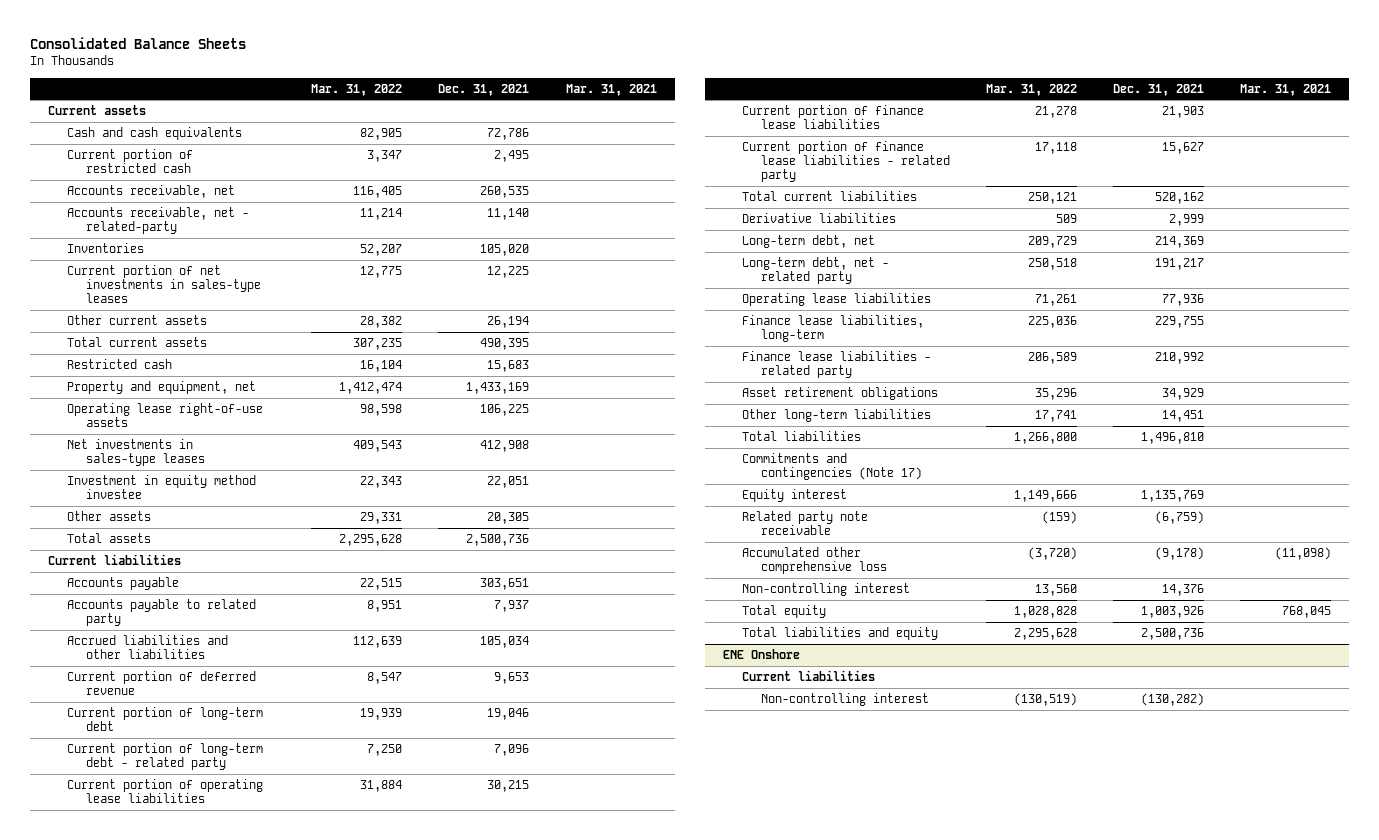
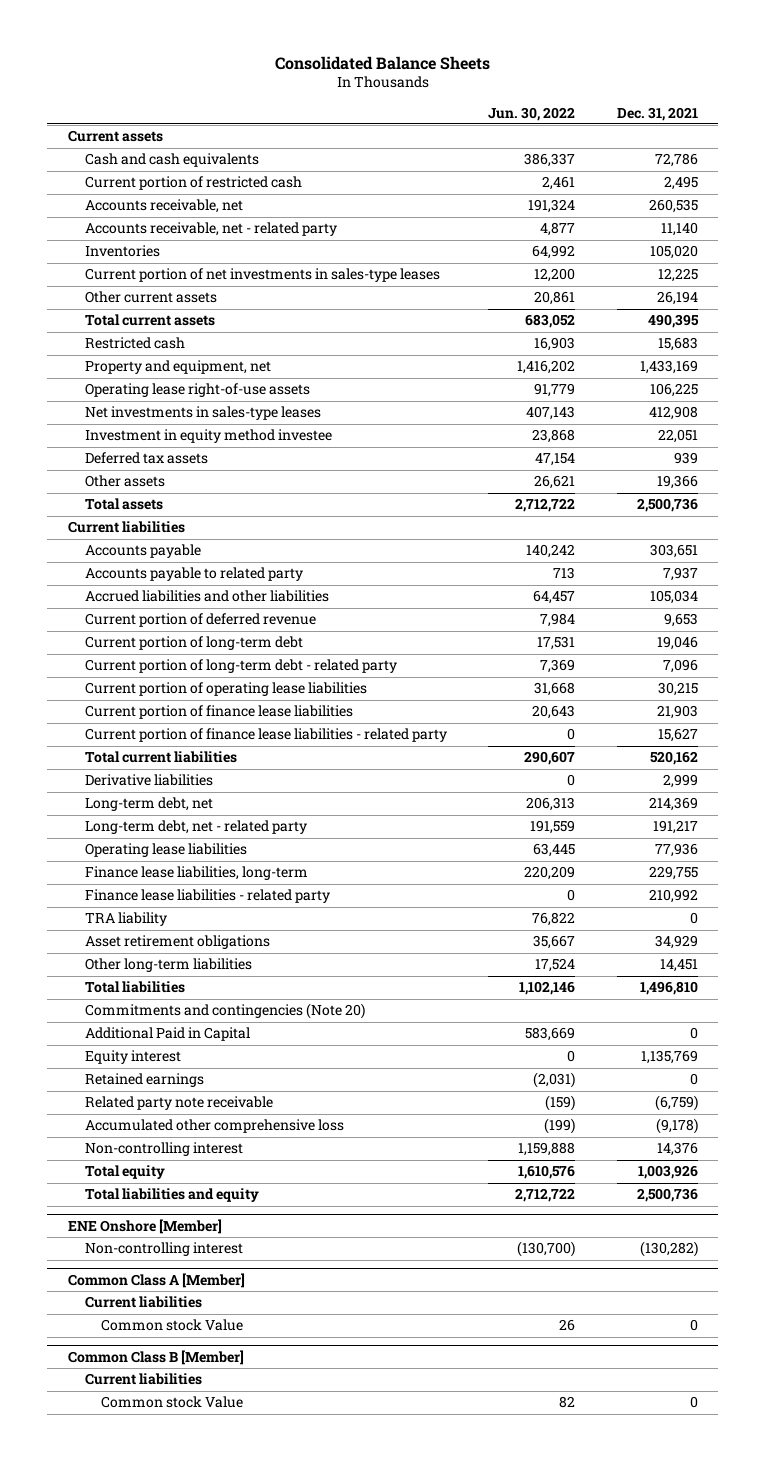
- | Mar. 31, 2022 | Dec. 31, 2021 | Mar. 31, 2021
+ | Jun. 30, 2022 | Dec. 31, 2021
- Accounts receivable, net - related-party | 11,214 | 11,140 |
+ Accounts receivable, net - related party | 4,877 | 11,140
- Other assets | 29,331 | 20,305 |
+ Deferred tax assets | 47,154 | 939
+ Other assets | 26,621 | 19,366
+ TRA liability | 76,822 | 0
- Commitments and contingencies (Note 17)
+ Commitments and contingencies (Note 20)
+ Additional Paid in Capital | 583,669 | 0
+ Retained earnings | (2,031) | 0
- ENE Onshore
- Current liabilities
+ ENE Onshore [Member]
+ Common Class A [Member]
+ Current liabilities
+ Common stock Value | 26 | 0
+ Common Class B [Member]
+ Current liabilities
+ Common stock Value | 82 | 0

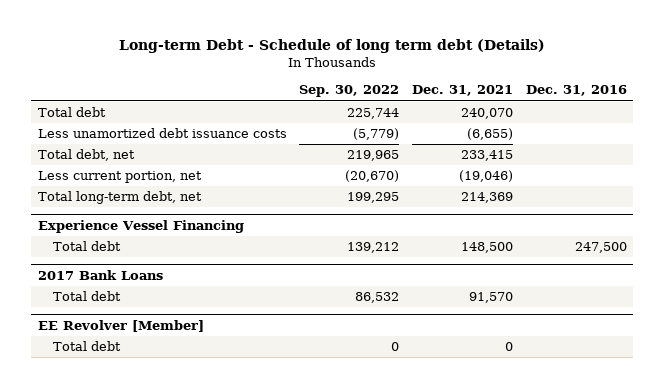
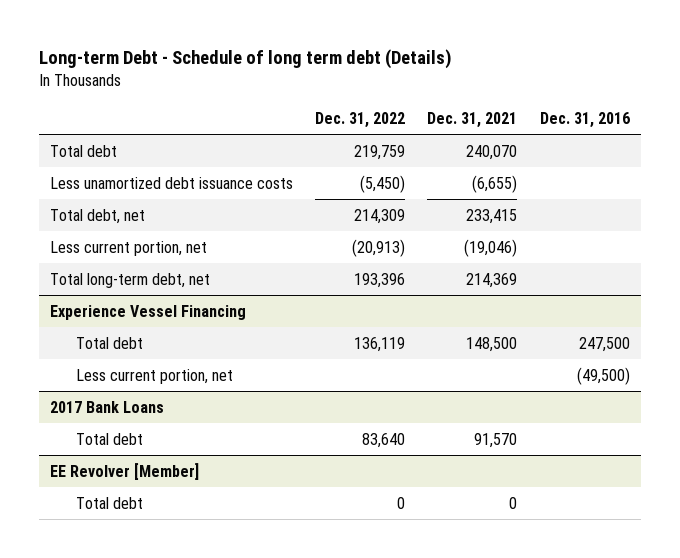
- | Sep. 30, 2022 | Dec. 31, 2021 | Dec. 31, 2016
+ | Dec. 31, 2022 | Dec. 31, 2021 | Dec. 31, 2016
@ Experience Vessel Financing
+ Less current portion, net | | | (49,500)

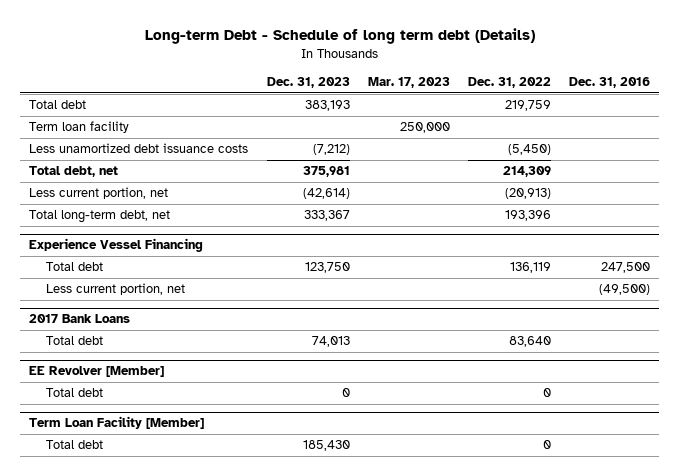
- | Dec. 31, 2022 | Dec. 31, 2021 | Dec. 31, 2016
+ | Dec. 31, 2023 | Mar. 17, 2023 | Dec. 31, 2022 | Dec. 31, 2016
+ Term loan facility | | 250,000 | |
+ Term Loan Facility [Member]
+ Total debt | 185,430 | | 0 |

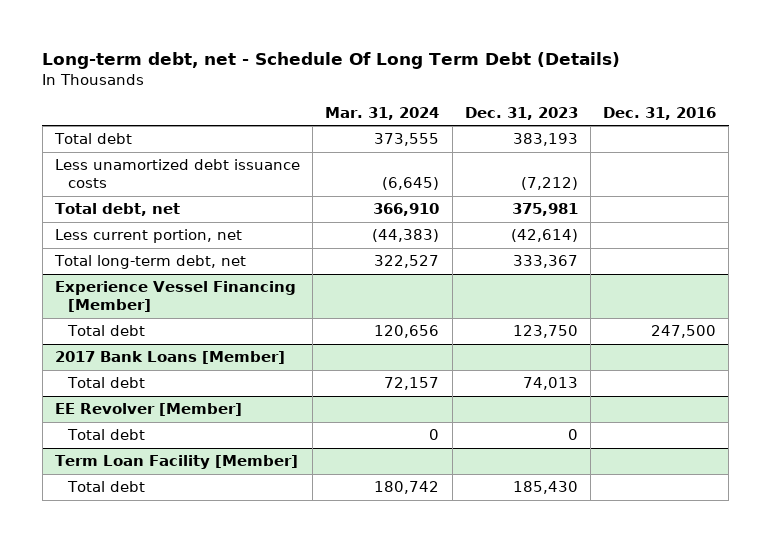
- Long-term Debt - Schedule of long term debt (Details)
+ Long-term debt, net - Schedule Of Long Term Debt (Details)
- | Dec. 31, 2023 | Mar. 17, 2023 | Dec. 31, 2022 | Dec. 31, 2016
+ | Mar. 31, 2024 | Dec. 31, 2023 | Dec. 31, 2016
- Term loan facility | | 250,000 | |
- Experience Vessel Financing
+ Experience Vessel Financing [Member]
- Less current portion, net | | | | (49,500)
- 2017 Bank Loans
+ 2017 Bank Loans [Member]

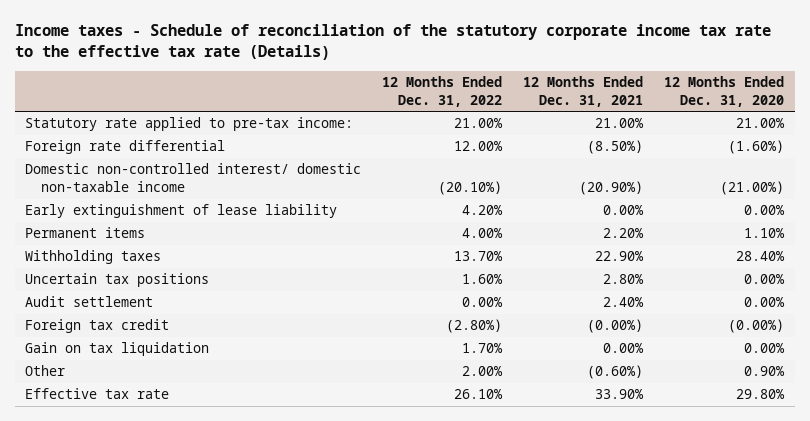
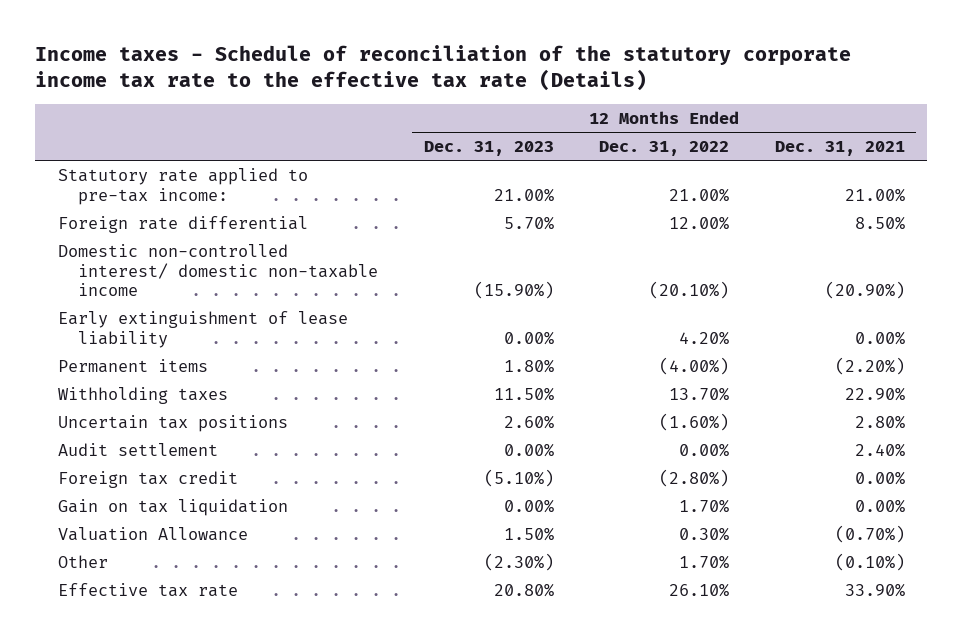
- | 12 Months Ended Dec. 31, 2022 | 12 Months Ended Dec. 31, 2021 | 12 Months Ended Dec. 31, 2020
+ | 12 Months Ended Dec. 31, 2023 | 12 Months Ended Dec. 31, 2022 | 12 Months Ended Dec. 31, 2021
- Foreign rate differential | 12.00% | (8.50%) | (1.60%)
+ Foreign rate differential | 5.70% | 12.00% | 8.50%
- Permanent items | 4.00% | 2.20% | 1.10%
+ Permanent items | 1.80% | (4.00%) | (2.20%)
- Uncertain tax positions | 1.60% | 2.80% | 0.00%
+ Uncertain tax positions | 2.60% | (1.60%) | 2.80%
- Foreign tax credit | (2.80%) | (0.00%) | (0.00%)
+ Foreign tax credit | (5.10%) | (2.80%) | 0.00%
- Other | 2.00% | (0.60%) | 0.90%
+ Valuation Allowance | 1.50% | 0.30% | (0.70%)
+ Other | (2.30%) | 1.70% | (0.10%)

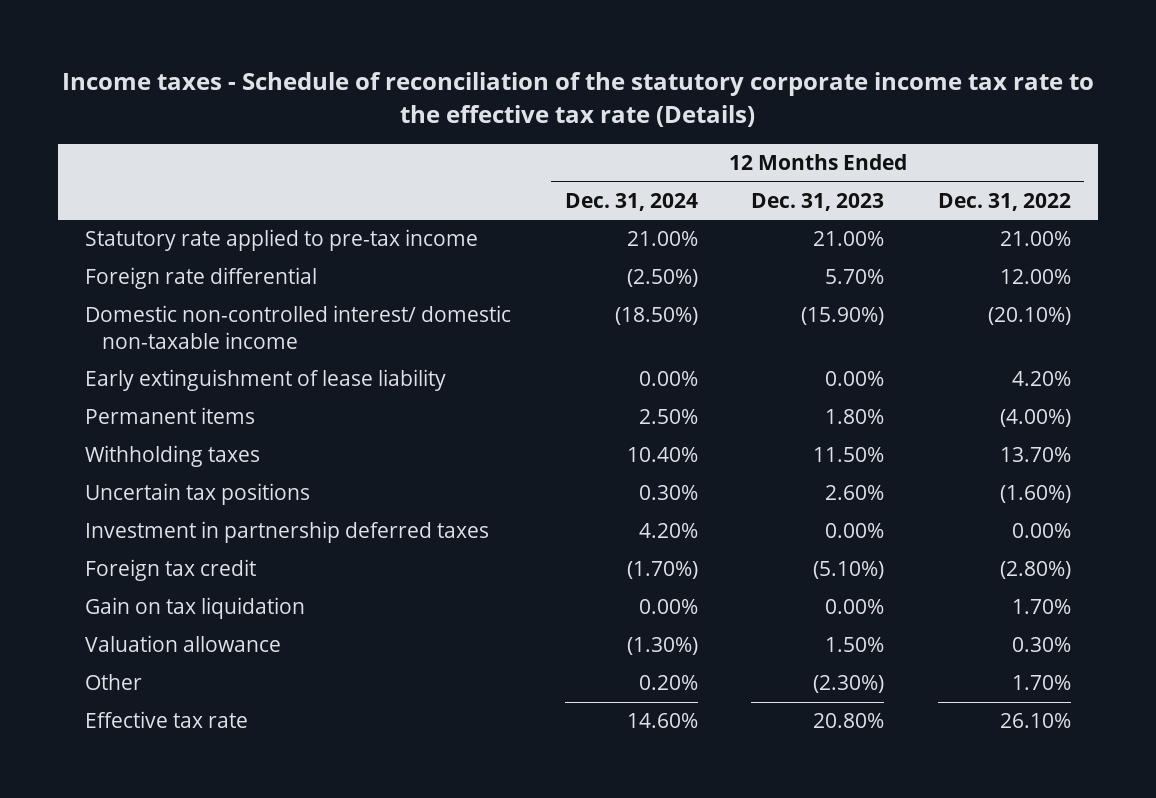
- | 12 Months Ended Dec. 31, 2023 | 12 Months Ended Dec. 31, 2022 | 12 Months Ended Dec. 31, 2021
+ | 12 Months Ended Dec. 31, 2024 | 12 Months Ended Dec. 31, 2023 | 12 Months Ended Dec. 31, 2022
- Statutory rate applied to pre-tax income: | 21.00% | 21.00% | 21.00%
+ Statutory rate applied to pre-tax income | 21.00% | 21.00% | 21.00%
- Audit settlement | 0.00% | 0.00% | 2.40%
+ Investment in partnership deferred taxes | 4.20% | 0.00% | 0.00%
- Valuation Allowance | 1.50% | 0.30% | (0.70%)
+ Valuation allowance | (1.30%) | 1.50% | 0.30%

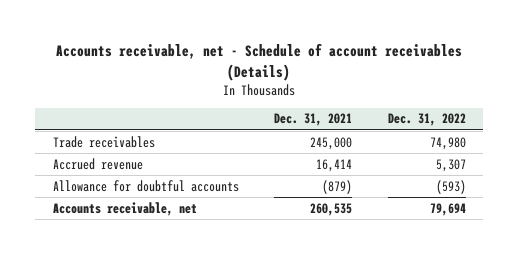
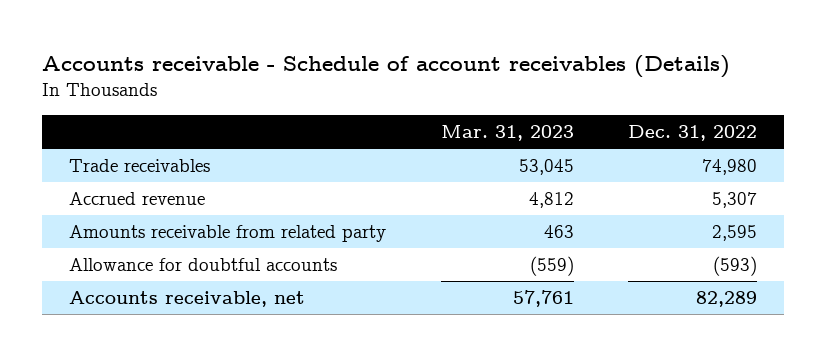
- Accounts receivable, net - Schedule of account receivables (Details)
+ Accounts receivable - Schedule of account receivables (Details)
- | Dec. 31, 2021 | Dec. 31, 2022
+ | Mar. 31, 2023 | Dec. 31, 2022
+ Amounts receivable from related party | 463 | 2,595
- Accounts receivable, net | 260,535 | 79,694
+ Accounts receivable, net | 57,761 | 82,289

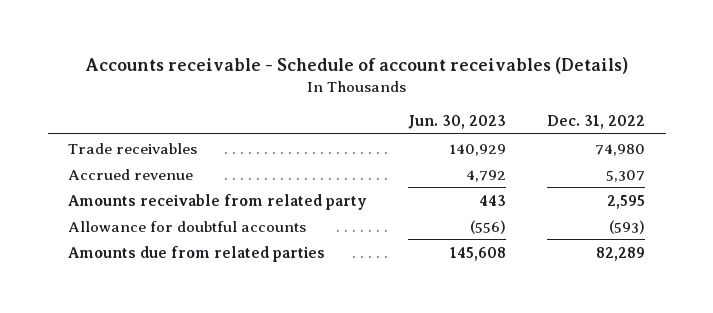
- | Mar. 31, 2023 | Dec. 31, 2022
+ | Jun. 30, 2023 | Dec. 31, 2022
- Accounts receivable, net | 57,761 | 82,289
+ Amounts due from related parties | 145,608 | 82,289

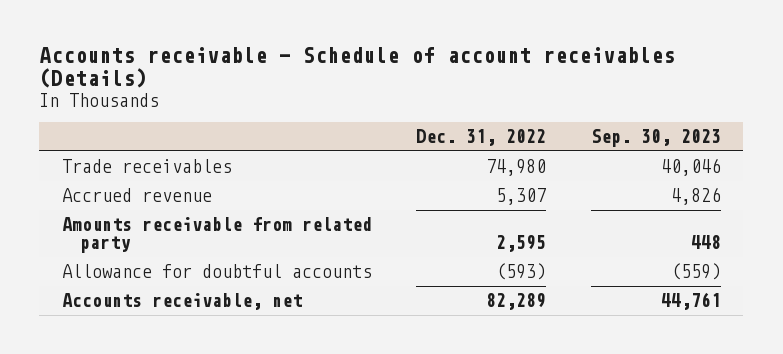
- | Jun. 30, 2023 | Dec. 31, 2022
+ | Dec. 31, 2022 | Sep. 30, 2023
- Amounts due from related parties | 145,608 | 82,289
+ Accounts receivable, net | 82,289 | 44,761

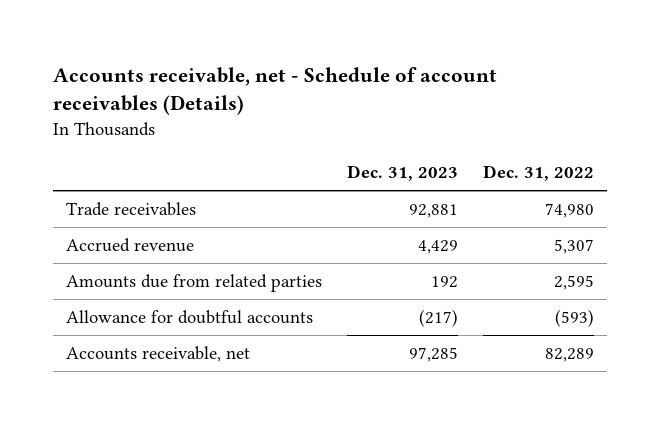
- Accounts receivable - Schedule of account receivables (Details)
+ Accounts receivable, net - Schedule of account receivables (Details)
- | Dec. 31, 2022 | Sep. 30, 2023
+ | Dec. 31, 2023 | Dec. 31, 2022
- Amounts receivable from related party | 2,595 | 448
+ Amounts due from related parties | 192 | 2,595

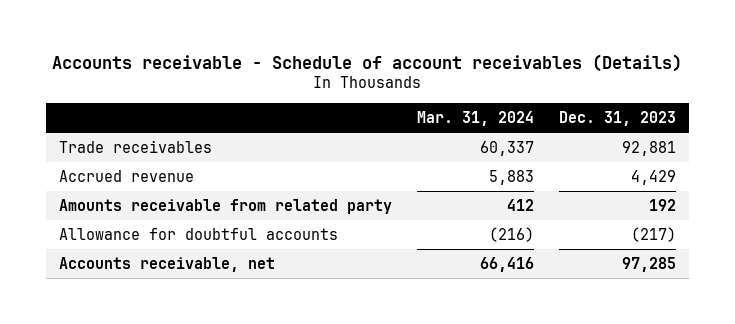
- Accounts receivable, net - Schedule of account receivables (Details)
+ Accounts receivable - Schedule of account receivables (Details)
- | Dec. 31, 2023 | Dec. 31, 2022
+ | Mar. 31, 2024 | Dec. 31, 2023
- Amounts due from related parties | 192 | 2,595
+ Amounts receivable from related party | 412 | 192

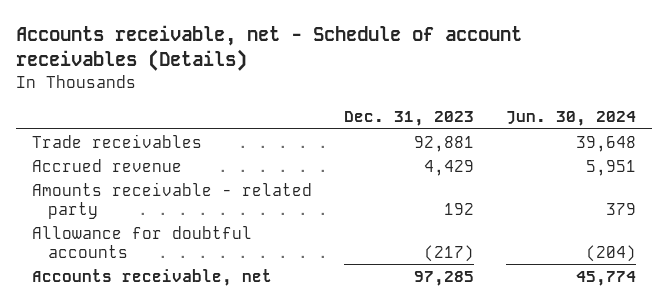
- Accounts receivable - Schedule of account receivables (Details)
+ Accounts receivable, net - Schedule of account receivables (Details)
- | Mar. 31, 2024 | Dec. 31, 2023
+ | Dec. 31, 2023 | Jun. 30, 2024
- Amounts receivable from related party | 412 | 192
+ Amounts receivable - related party | 192 | 379

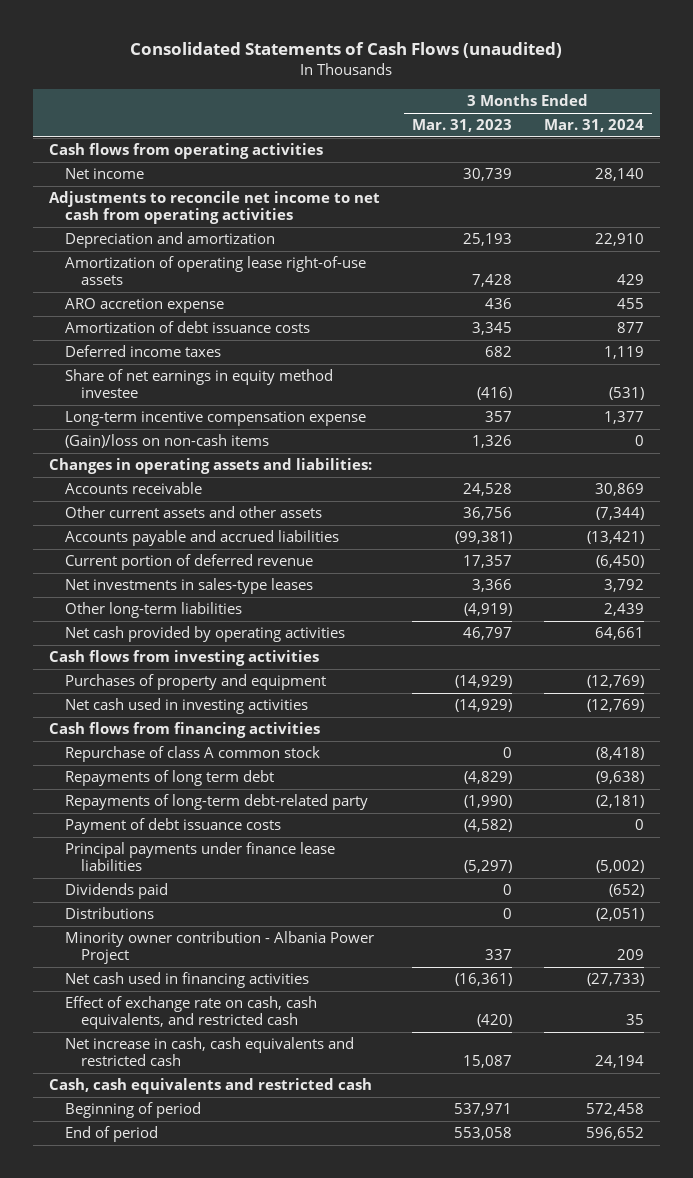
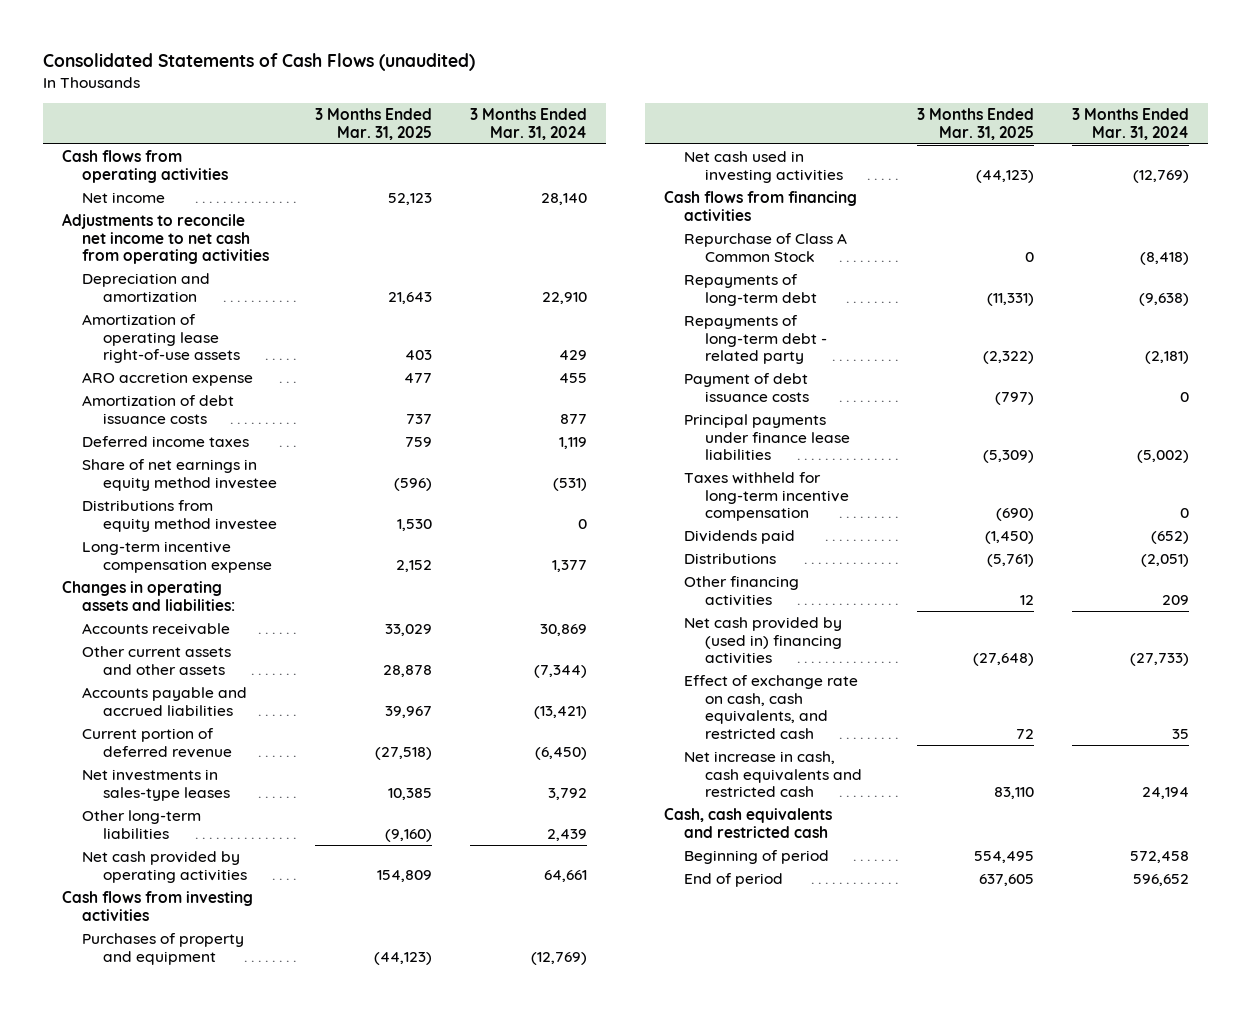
- | 3 Months Ended Mar. 31, 2023 | 3 Months Ended Mar. 31, 2024
+ | 3 Months Ended Mar. 31, 2025 | 3 Months Ended Mar. 31, 2024
+ Distributions from equity method investee | 1,530 | 0
- (Gain)/loss on non-cash items | 1,326 | 0
- Repurchase of class A common stock | 0 | (8,418)
- Repayments of long term debt | (4,829) | (9,638)
- Repayments of long-term debt-related party | (1,990) | (2,181)
+ Repurchase of Class A Common Stock | 0 | (8,418)
+ Repayments of long-term debt | (11,331) | (9,638)
+ Repayments of long-term debt - related party | (2,322) | (2,181)
+ Taxes withheld for long-term incentive compensation | (690) | 0
- Minority owner contribution - Albania Power Project | 337 | 209
- Net cash used in financing activities | (16,361) | (27,733)
+ Other financing activities | 12 | 209
+ Net cash provided by (used in) financing activities | (27,648) | (27,733)

